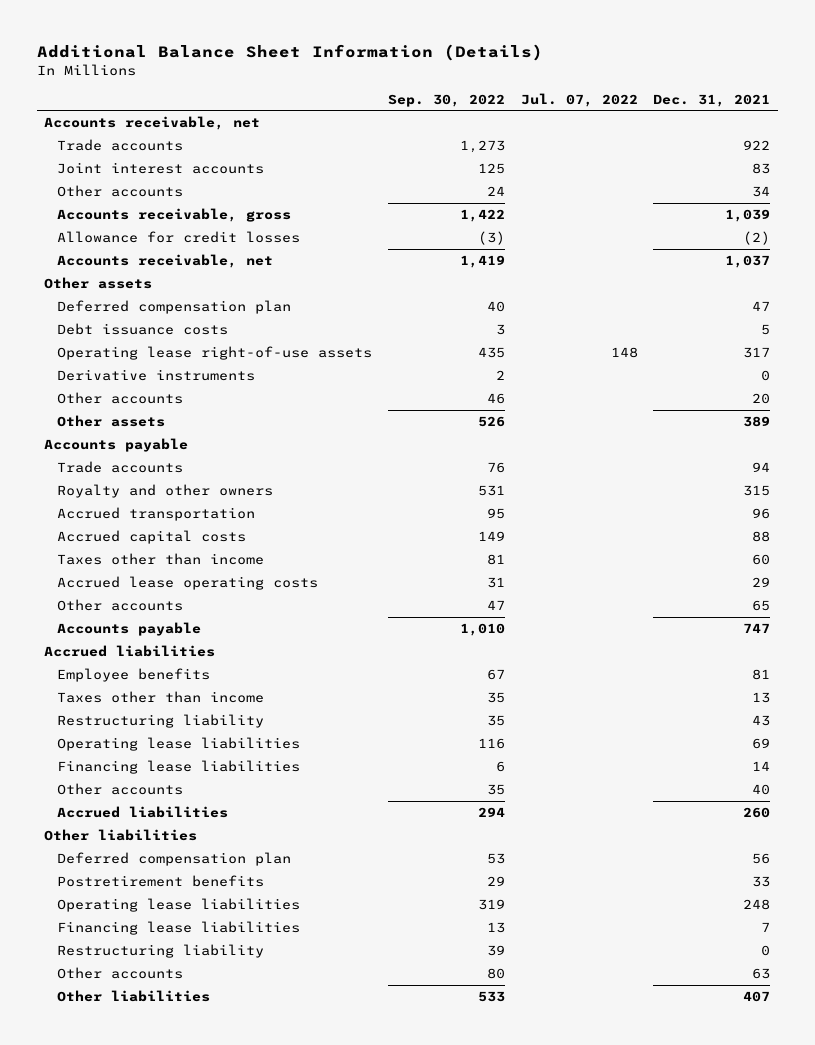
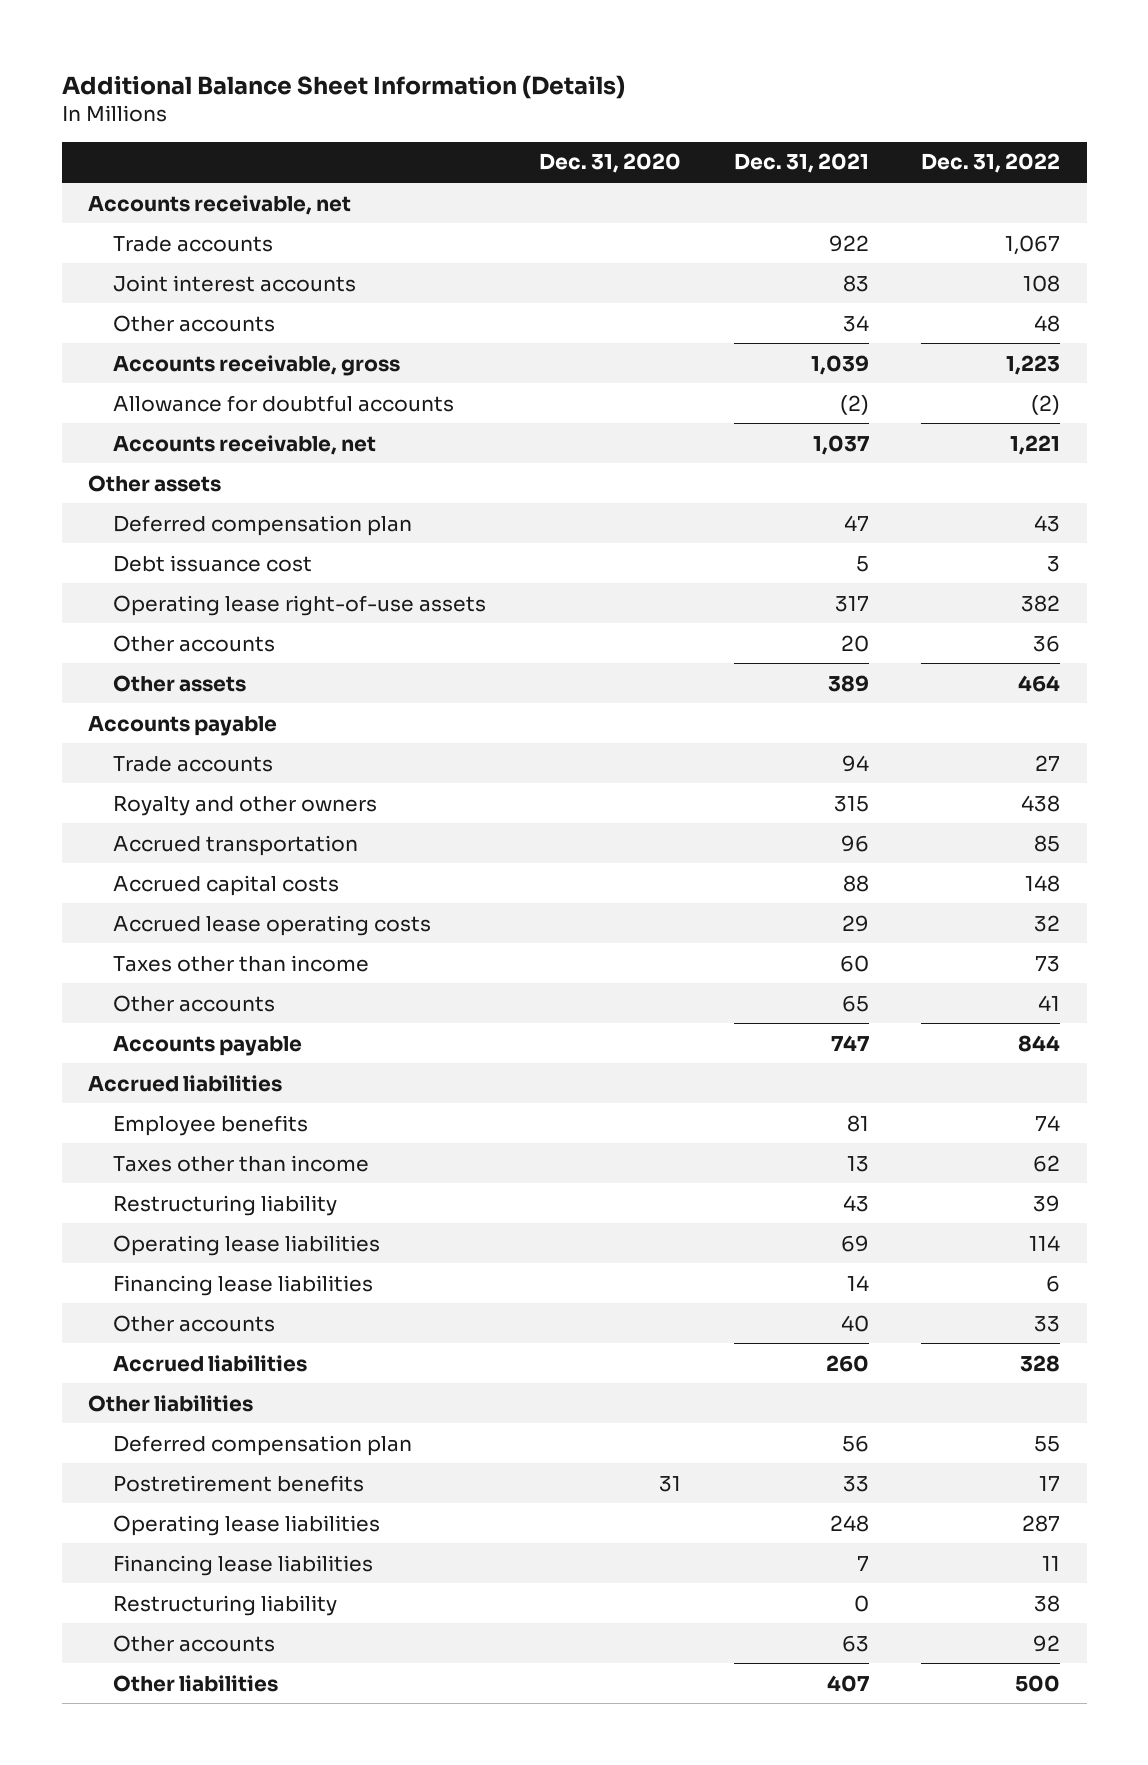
- | Sep. 30, 2022 | Jul. 07, 2022 | Dec. 31, 2021
+ | Dec. 31, 2020 | Dec. 31, 2021 | Dec. 31, 2022
- Allowance for credit losses | (3) | | (2)
+ Allowance for doubtful accounts | | (2) | (2)
- Debt issuance costs | 3 | | 5
+ Debt issuance cost | | 5 | 3
- Derivative instruments | 2 | | 0
moved down: Taxes other than income | | 60 | 73

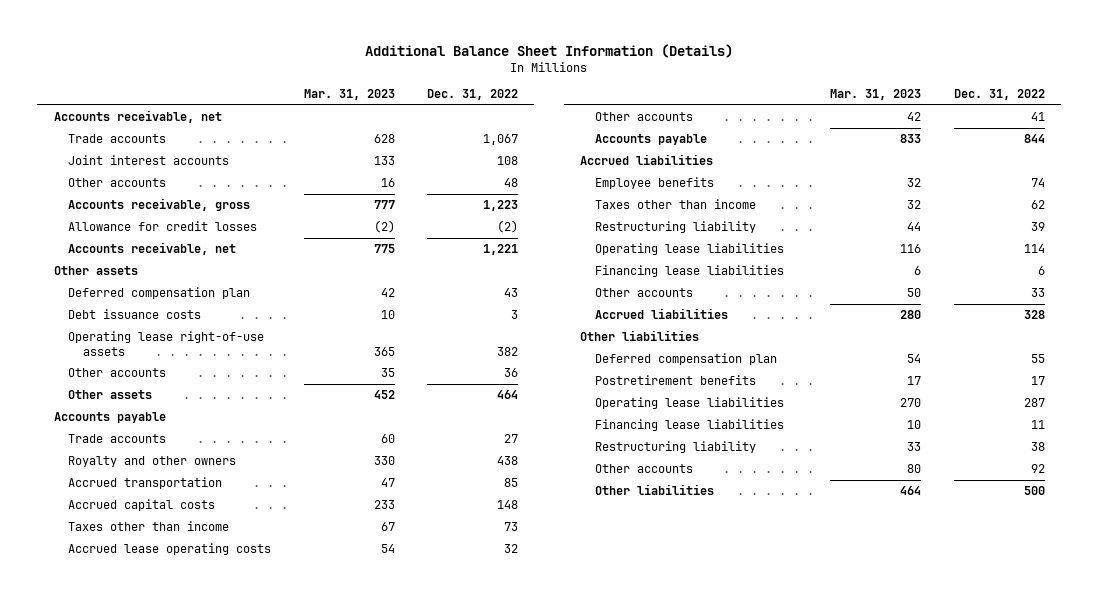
- | Dec. 31, 2020 | Dec. 31, 2021 | Dec. 31, 2022
+ | Mar. 31, 2023 | Dec. 31, 2022
- Allowance for doubtful accounts | | (2) | (2)
+ Allowance for credit losses | (2) | (2)
- Debt issuance cost | | 5 | 3
+ Debt issuance costs | 10 | 3
moved down: Accrued lease operating costs | 54 | 32

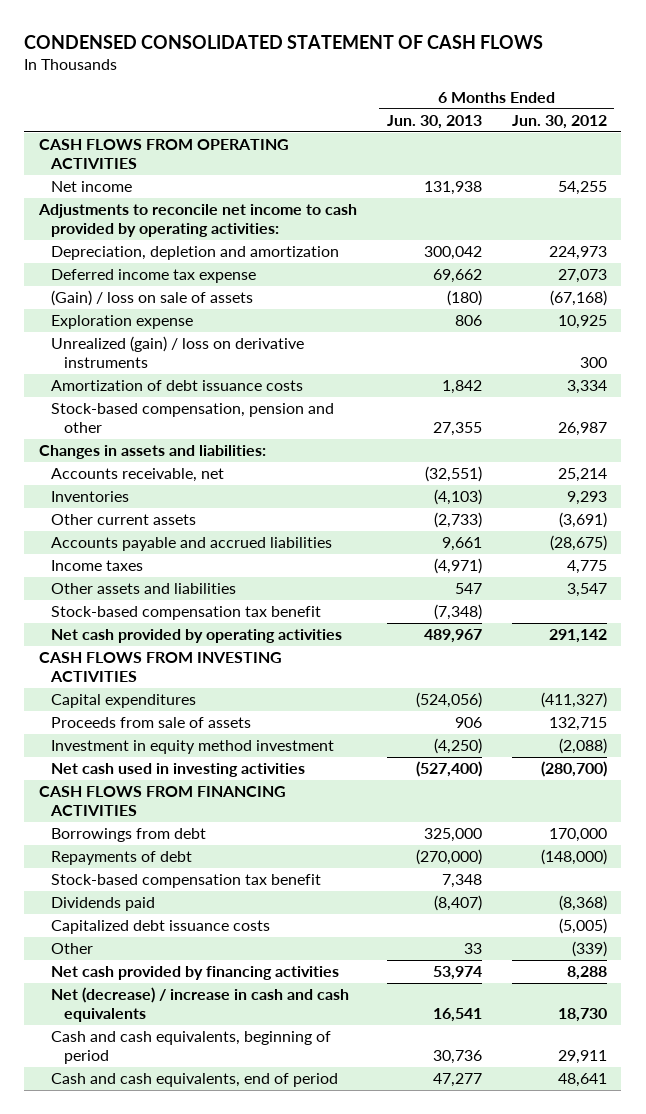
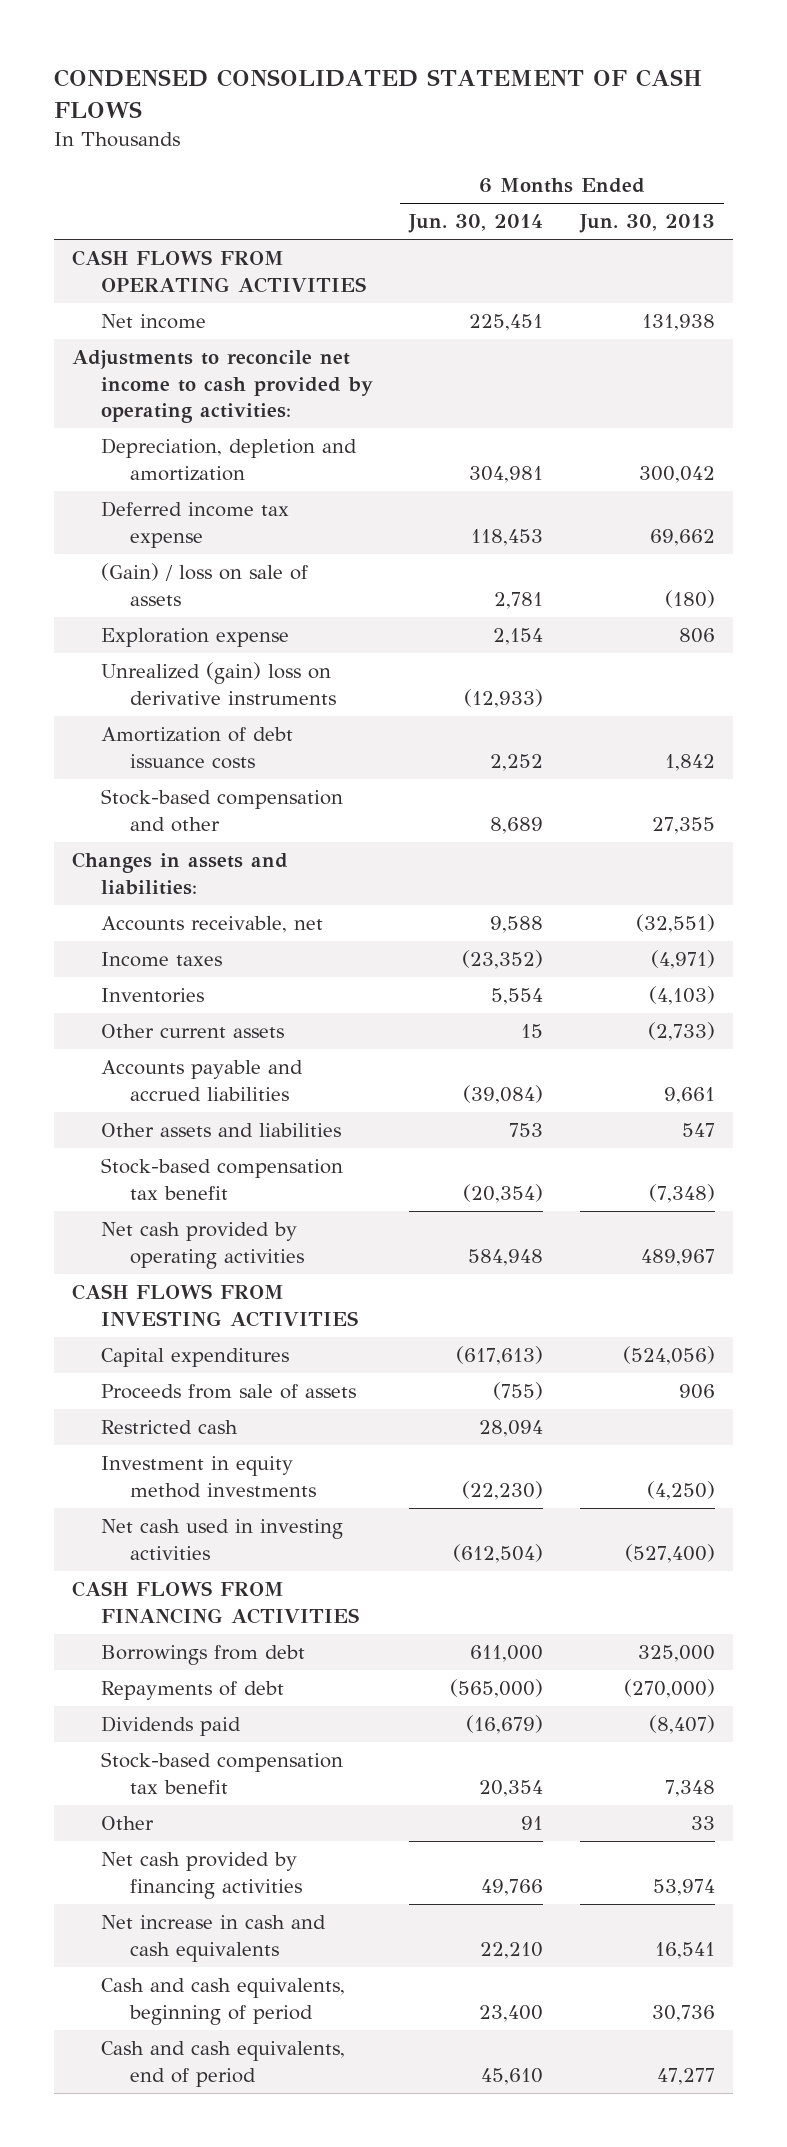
- | 6 Months Ended Jun. 30, 2013 | 6 Months Ended Jun. 30, 2012
+ | 6 Months Ended Jun. 30, 2014 | 6 Months Ended Jun. 30, 2013
- Unrealized (gain) / loss on derivative instruments | | 300
+ Unrealized (gain) loss on derivative instruments | (12,933) |
- Stock-based compensation, pension and other | 27,355 | 26,987
+ Stock-based compensation and other | 8,689 | 27,355
moved up: Income taxes | (23,352) | (4,971)
- Investment in equity method investment | (4,250) | (2,088)
+ Restricted cash | 28,094 |
+ Investment in equity method investments | (22,230) | (4,250)
- Capitalized debt issuance costs | | (5,005)
moved down: Stock-based compensation tax benefit | 20,354 | 7,348
- Net (decrease) / increase in cash and cash equivalents | 16,541 | 18,730
+ Net increase in cash and cash equivalents | 22,210 | 16,541

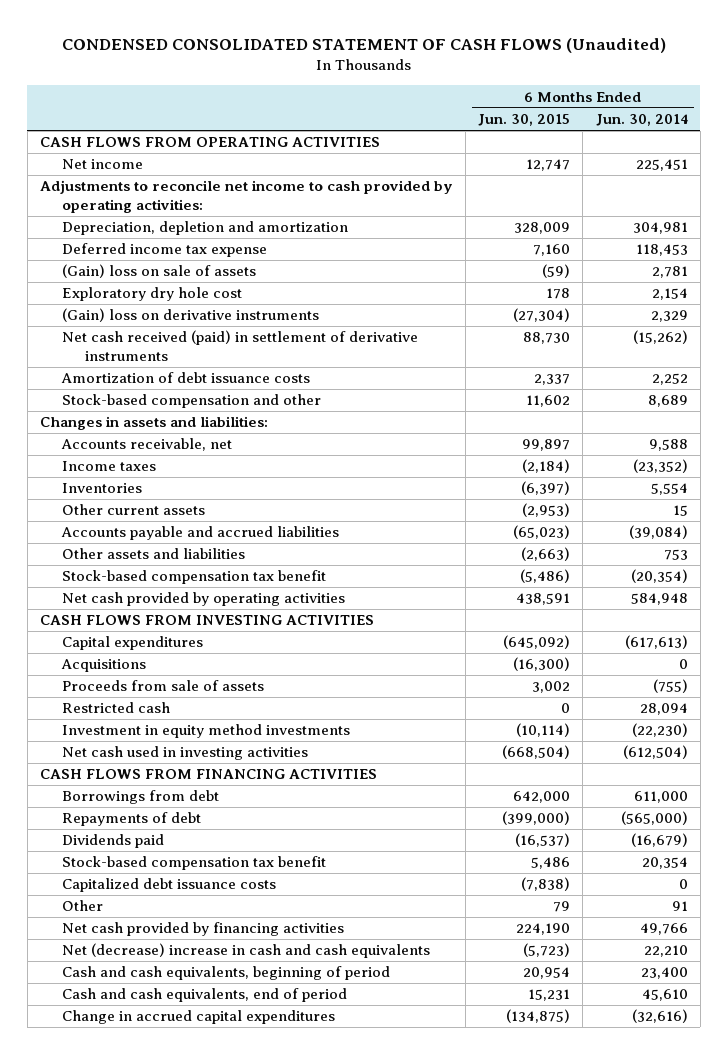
- CONDENSED CONSOLIDATED STATEMENT OF CASH FLOWS
+ CONDENSED CONSOLIDATED STATEMENT OF CASH FLOWS (Unaudited)
- | 6 Months Ended Jun. 30, 2014 | 6 Months Ended Jun. 30, 2013
+ | 6 Months Ended Jun. 30, 2015 | 6 Months Ended Jun. 30, 2014
- (Gain) / loss on sale of assets | 2,781 | (180)
- Exploration expense | 2,154 | 806
- Unrealized (gain) loss on derivative instruments | (12,933) |
+ (Gain) loss on sale of assets | (59) | 2,781
+ Exploratory dry hole cost | 178 | 2,154
+ (Gain) loss on derivative instruments | (27,304) | 2,329
+ Net cash received (paid) in settlement of derivative instruments | 88,730 | (15,262)
+ Acquisitions | (16,300) | 0
+ Capitalized debt issuance costs | (7,838) | 0
- Net increase in cash and cash equivalents | 22,210 | 16,541
+ Net (decrease) increase in cash and cash equivalents | (5,723) | 22,210
+ Change in accrued capital expenditures | (134,875) | (32,616)

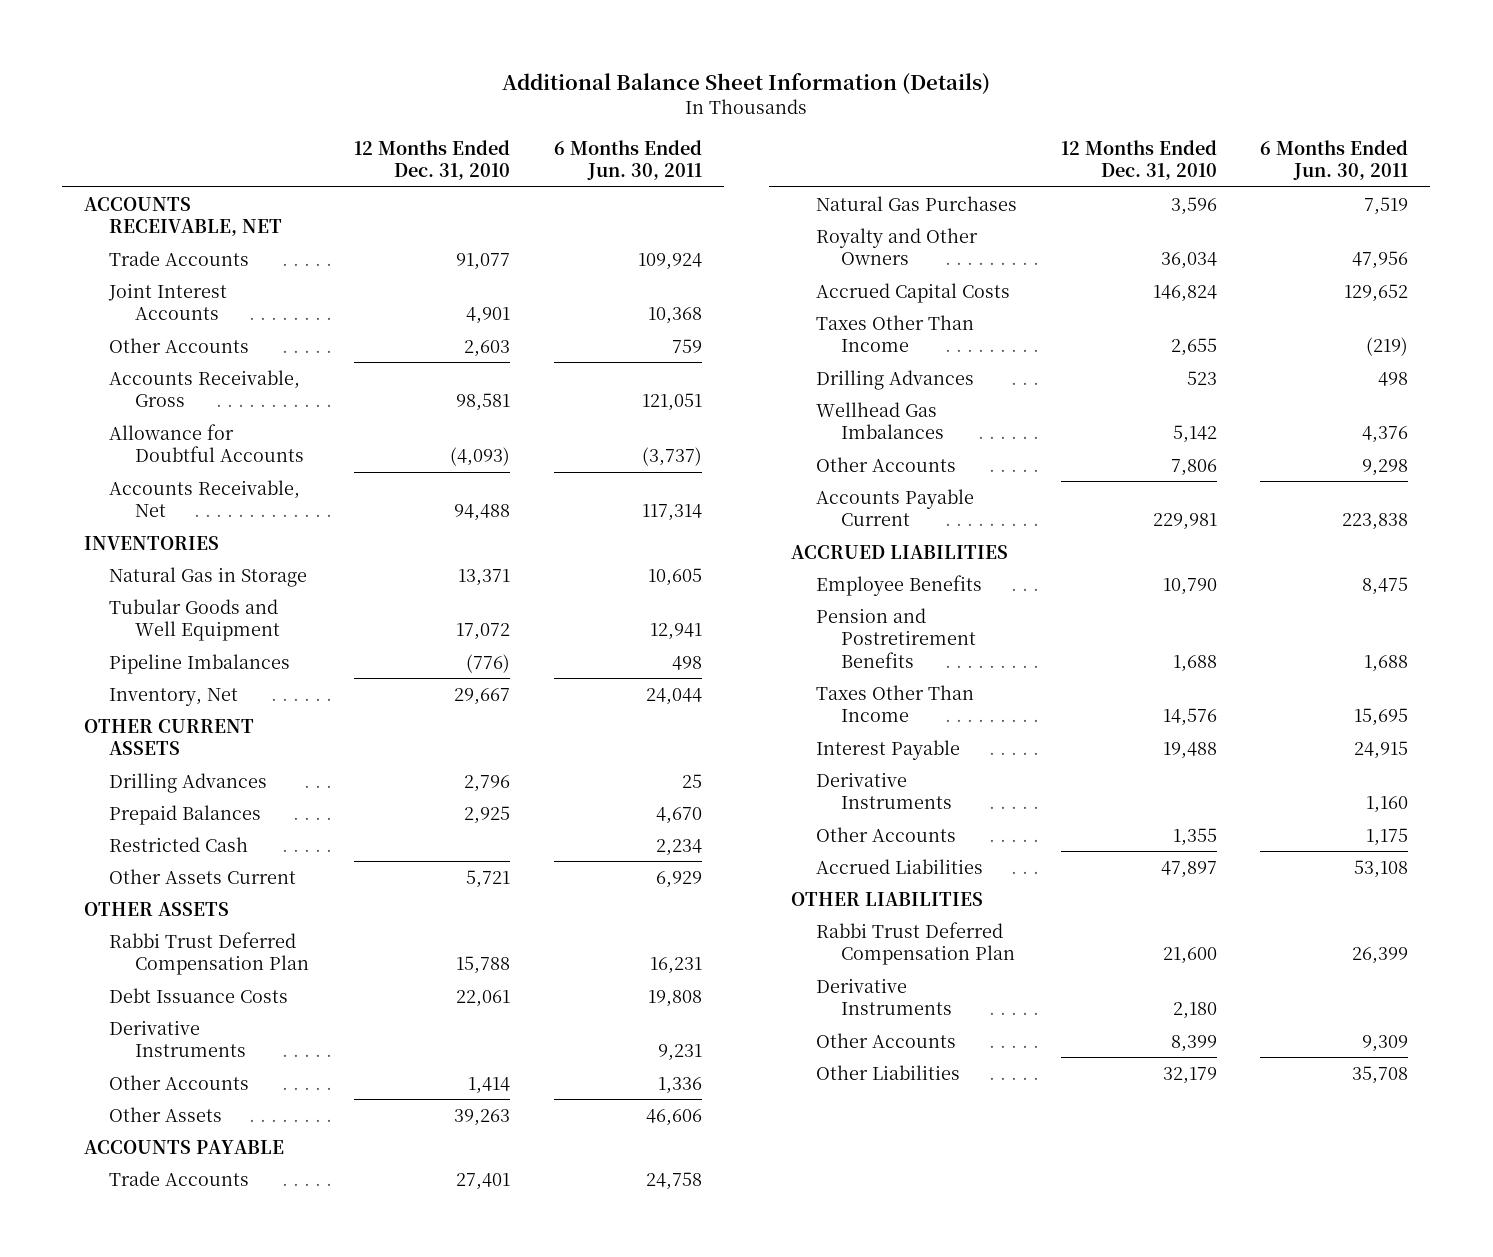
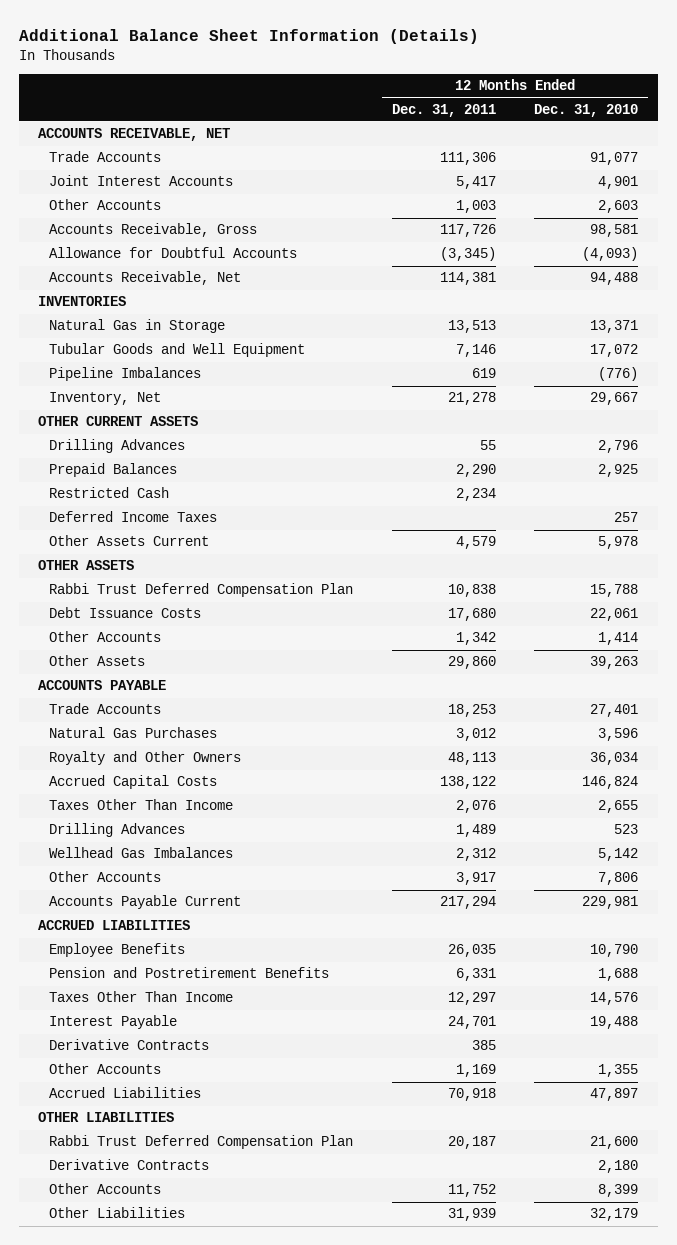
- | 12 Months Ended Dec. 31, 2010 | 6 Months Ended Jun. 30, 2011
+ | 12 Months Ended Dec. 31, 2011 | 12 Months Ended Dec. 31, 2010
- Other Assets Current | 5,721 | 6,929
+ Deferred Income Taxes | | 257
+ Other Assets Current | 4,579 | 5,978
- Derivative Instruments | | 9,231
- Derivative Instruments | | 1,160
+ Derivative Contracts | 385 |
- Derivative Instruments | 2,180 |
+ Derivative Contracts | | 2,180

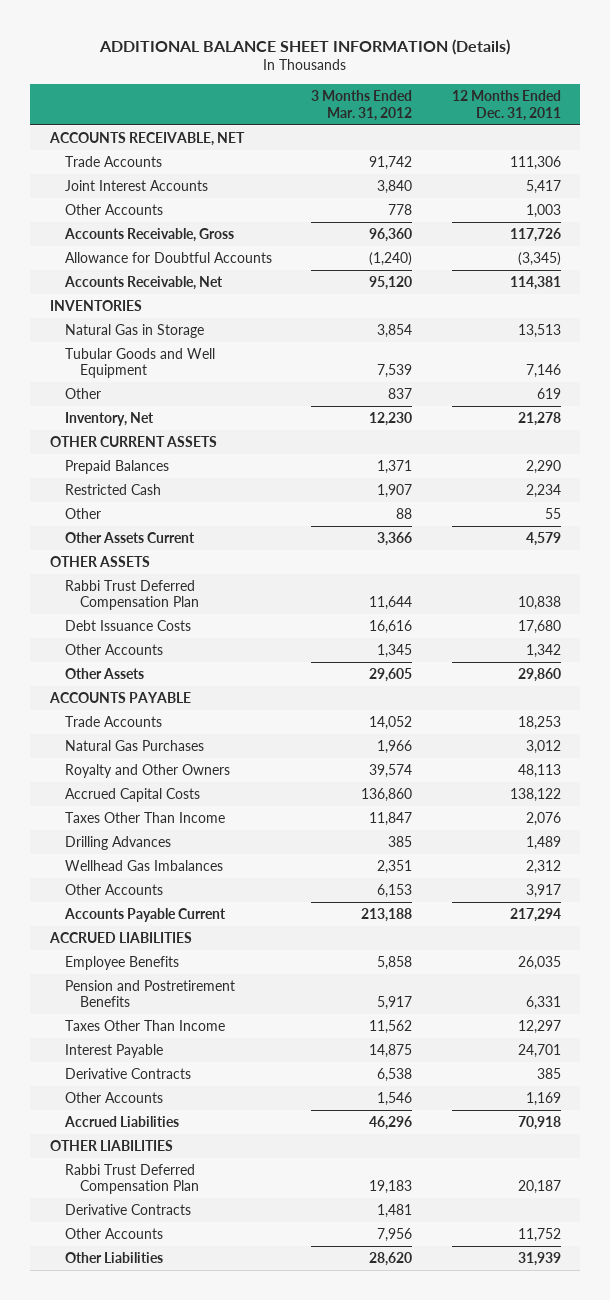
- Additional Balance Sheet Information (Details)
+ ADDITIONAL BALANCE SHEET INFORMATION (Details)
- | 12 Months Ended Dec. 31, 2011 | 12 Months Ended Dec. 31, 2010
+ | 3 Months Ended Mar. 31, 2012 | 12 Months Ended Dec. 31, 2011
- Pipeline Imbalances | 619 | (776)
+ Other | 837 | 619
- Drilling Advances | 55 | 2,796
- Deferred Income Taxes | | 257
+ Other | 88 | 55

